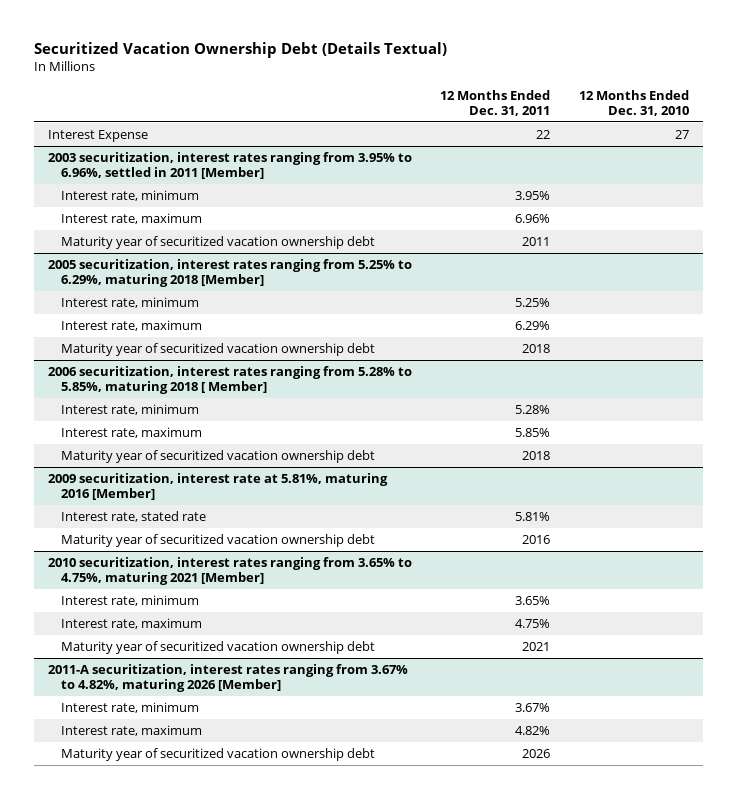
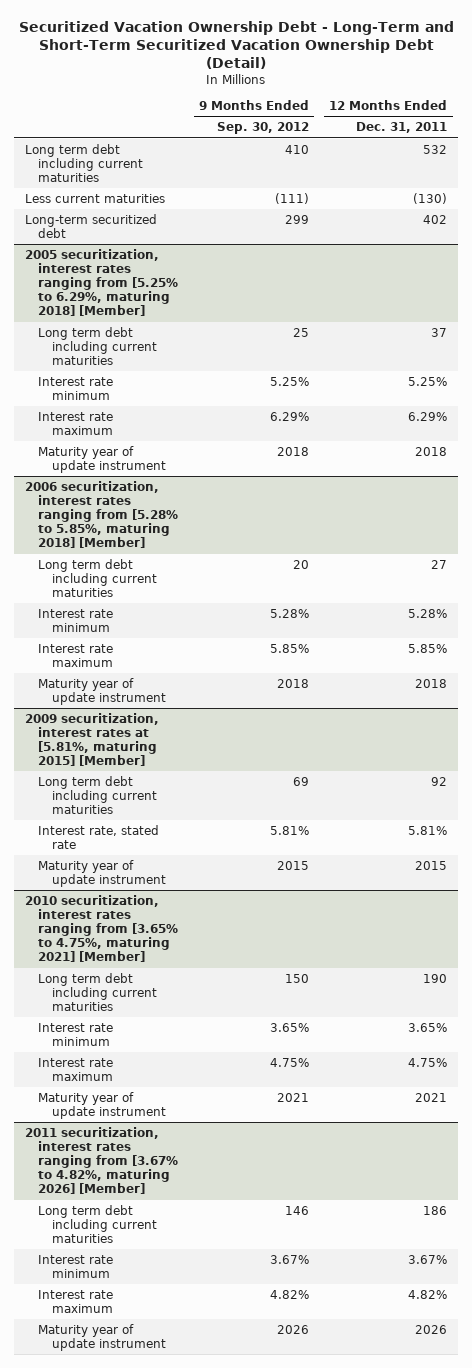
- Securitized Vacation Ownership Debt (Details Textual)
+ Securitized Vacation Ownership Debt - Long-Term and Short-Term Securitized Vacation Ownership Debt (Detail)
- | 12 Months Ended Dec. 31, 2011 | 12 Months Ended Dec. 31, 2010
+ | 9 Months Ended Sep. 30, 2012 | 12 Months Ended Dec. 31, 2011
- Interest Expense | 22 | 27
- 2003 securitization, interest rates ranging from 3.95% to 6.96%, settled in 2011 [Member]
- Interest rate, minimum | 3.95% |
- Interest rate, maximum | 6.96% |
- Maturity year of securitized vacation ownership debt | 2011 |
- 2005 securitization, interest rates ranging from 5.25% to 6.29%, maturing 2018 [Member]
- Interest rate, minimum | 5.25% |
- Interest rate, maximum | 6.29% |
- Maturity year of securitized vacation ownership debt | 2018 |
- 2006 securitization, interest rates ranging from 5.28% to 5.85%, maturing 2018 [ Member]
- Interest rate, minimum | 5.28% |
- Interest rate, maximum | 5.85% |
- Maturity year of securitized vacation ownership debt | 2018 |
- 2009 securitization, interest rate at 5.81%, maturing 2016 [Member]
+ Long term debt including current maturities | 410 | 532
+ Less current maturities | (111) | (130)
+ Long-term securitized debt | 299 | 402
+ 2005 securitization, interest rates ranging from [5.25% to 6.29%, maturing 2018] [Member]
+ Long term debt including current maturities | 25 | 37
+ Interest rate minimum | 5.25% | 5.25%
+ Interest rate maximum | 6.29% | 6.29%
+ Maturity year of update instrument | 2018 | 2018
+ 2006 securitization, interest rates ranging from [5.28% to 5.85%, maturing 2018] [Member]
+ Long term debt including current maturities | 20 | 27
+ Interest rate minimum | 5.28% | 5.28%
+ Interest rate maximum | 5.85% | 5.85%
+ Maturity year of update instrument | 2018 | 2018
+ 2009 securitization, interest rates at [5.81%, maturing 2015] [Member]
+ Long term debt including current maturities | 69 | 92
- Maturity year of securitized vacation ownership debt | 2016 |
- 2010 securitization, interest rates ranging from 3.65% to 4.75%, maturing 2021 [Member]
- Interest rate, minimum | 3.65% |
- Interest rate, maximum | 4.75% |
- Maturity year of securitized vacation ownership debt | 2021 |
- 2011-A securitization, interest rates ranging from 3.67% to 4.82%, maturing 2026 [Member]
- Interest rate, minimum | 3.67% |
- Interest rate, maximum | 4.82% |
- Maturity year of securitized vacation ownership debt | 2026 |
+ Maturity year of update instrument | 2015 | 2015
+ 2010 securitization, interest rates ranging from [3.65% to 4.75%, maturing 2021] [Member]
+ Long term debt including current maturities | 150 | 190
+ Interest rate minimum | 3.65% | 3.65%
+ Interest rate maximum | 4.75% | 4.75%
+ Maturity year of update instrument | 2021 | 2021
+ 2011 securitization, interest rates ranging from [3.67% to 4.82%, maturing 2026] [Member]
+ Long term debt including current maturities | 146 | 186
+ Interest rate minimum | 3.67% | 3.67%
+ Interest rate maximum | 4.82% | 4.82%
+ Maturity year of update instrument | 2026 | 2026

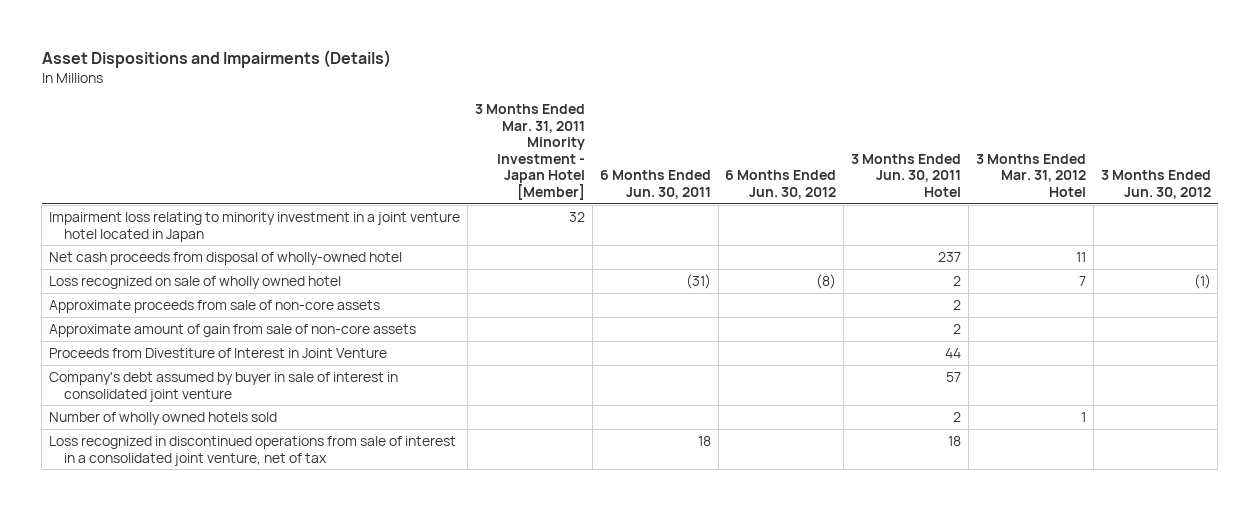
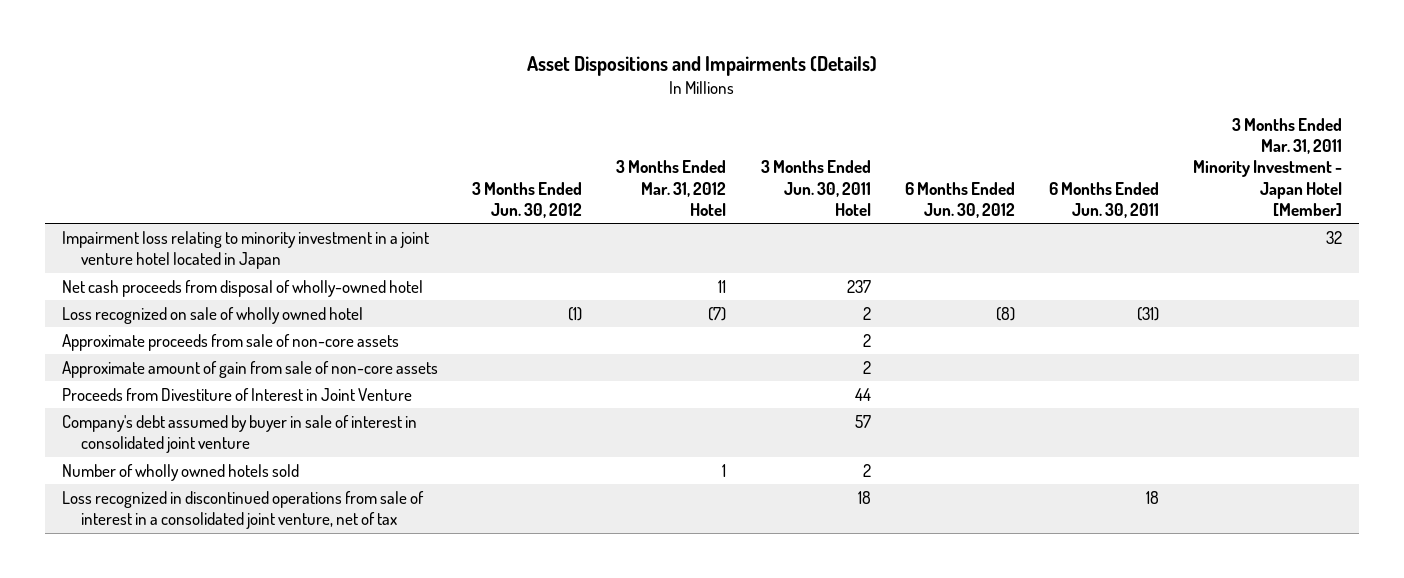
- | 3 Months Ended Mar. 31, 2011 Minority Investment - Japan Hotel [Member] | 6 Months Ended Jun. 30, 2011 | 6 Months Ended Jun. 30, 2012 | 3 Months Ended Jun. 30, 2011 Hotel | 3 Months Ended Mar. 31, 2012 Hotel | 3 Months Ended Jun. 30, 2012
+ | 3 Months Ended Jun. 30, 2012 | 3 Months Ended Mar. 31, 2012 Hotel | 3 Months Ended Jun. 30, 2011 Hotel | 6 Months Ended Jun. 30, 2012 | 6 Months Ended Jun. 30, 2011 | 3 Months Ended Mar. 31, 2011 Minority Investment - Japan Hotel [Member]
- Loss recognized on sale of wholly owned hotel | | (31) | (8) | 2 | 7 | (1)
+ Loss recognized on sale of wholly owned hotel | (1) | (7) | 2 | (8) | (31) |

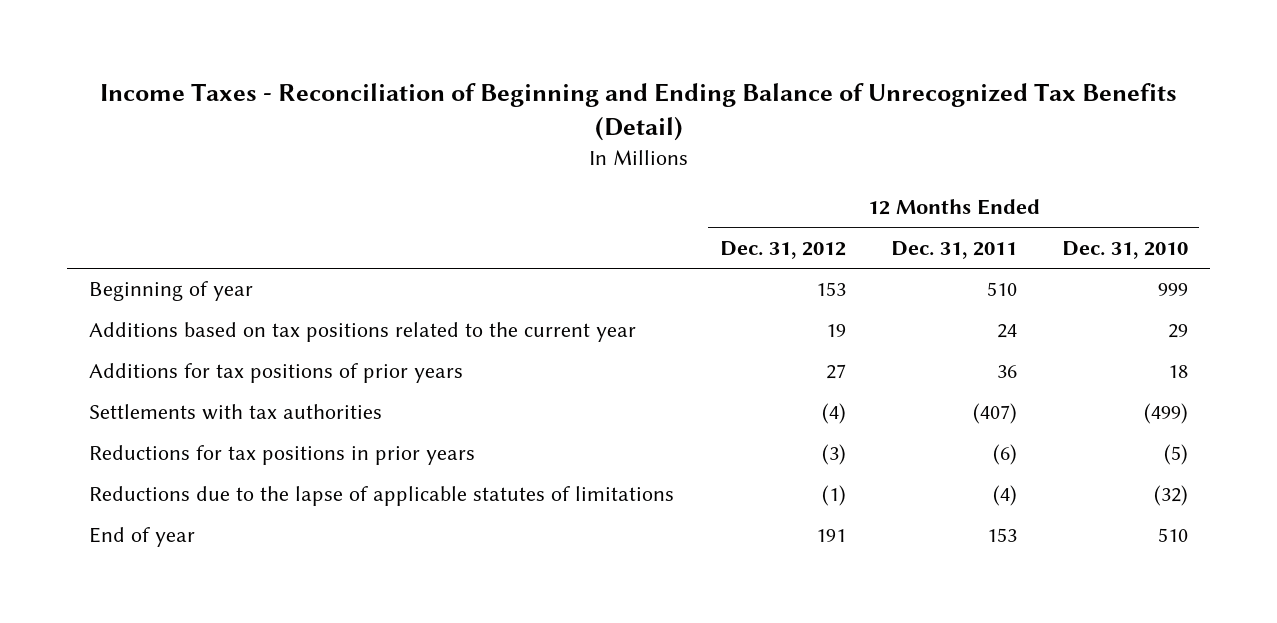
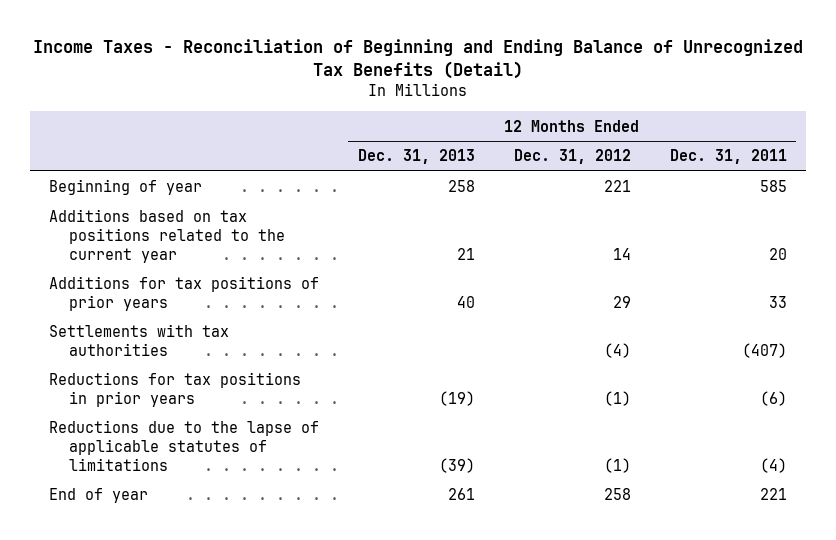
- | 12 Months Ended Dec. 31, 2012 | 12 Months Ended Dec. 31, 2011 | 12 Months Ended Dec. 31, 2010
+ | 12 Months Ended Dec. 31, 2013 | 12 Months Ended Dec. 31, 2012 | 12 Months Ended Dec. 31, 2011
- Beginning of year | 153 | 510 | 999
- Additions based on tax positions related to the current year | 19 | 24 | 29
- Additions for tax positions of prior years | 27 | 36 | 18
+ Beginning of year | 258 | 221 | 585
+ Additions based on tax positions related to the current year | 21 | 14 | 20
+ Additions for tax positions of prior years | 40 | 29 | 33
- Reductions for tax positions in prior years | (3) | (6) | (5)
+ Reductions for tax positions in prior years | (19) | (1) | (6)
- End of year | 191 | 153 | 510
+ End of year | 261 | 258 | 221

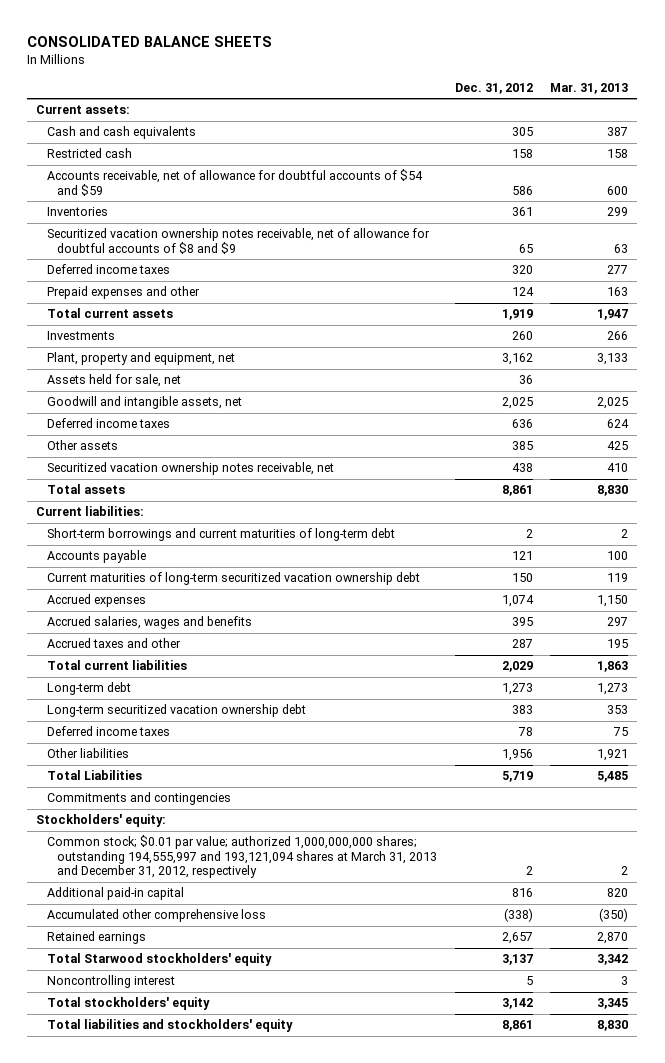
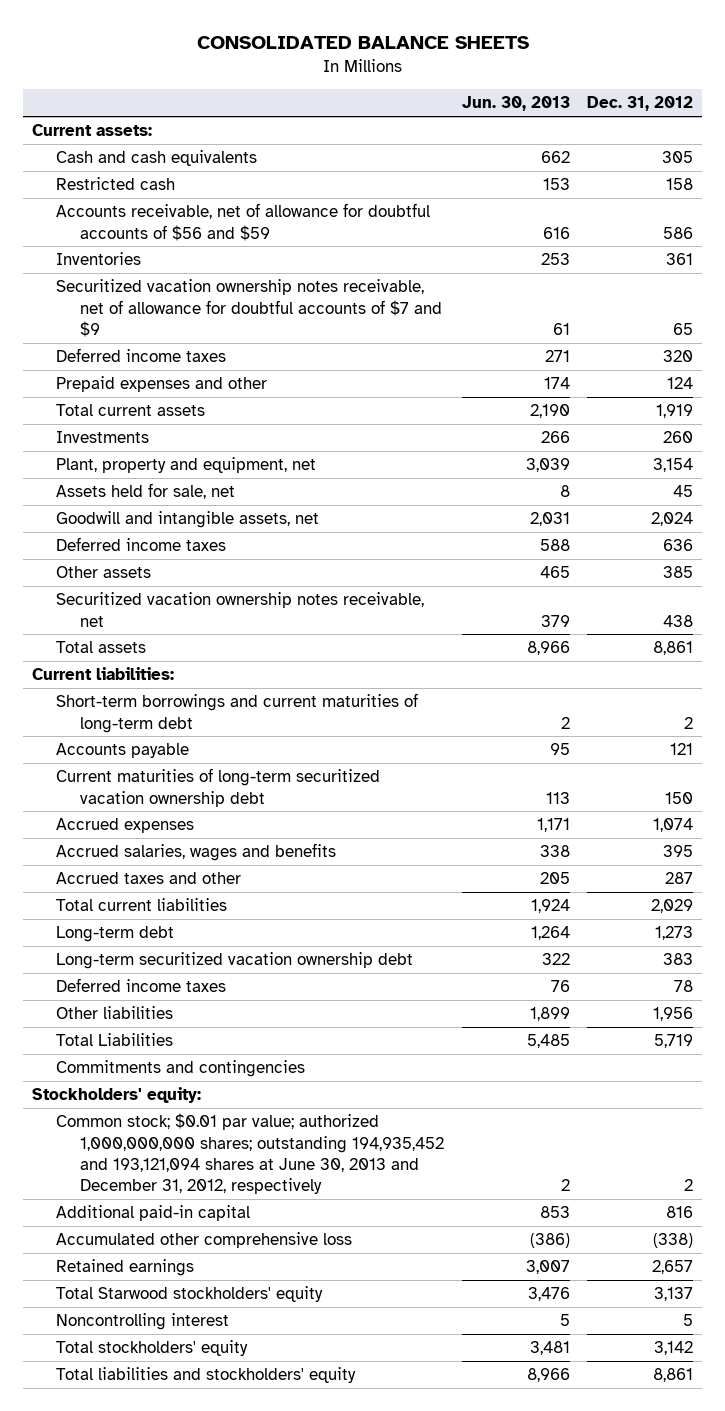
- | Dec. 31, 2012 | Mar. 31, 2013
+ | Jun. 30, 2013 | Dec. 31, 2012
- Accounts receivable, net of allowance for doubtful accounts of $54 and $59 | 586 | 600
+ Accounts receivable, net of allowance for doubtful accounts of $56 and $59 | 616 | 586
- Securitized vacation ownership notes receivable, net of allowance for doubtful accounts of $8 and $9 | 65 | 63
+ Securitized vacation ownership notes receivable, net of allowance for doubtful accounts of $7 and $9 | 61 | 65
- Plant, property and equipment, net | 3,162 | 3,133
- Assets held for sale, net | 36 |
- Goodwill and intangible assets, net | 2,025 | 2,025
+ Plant, property and equipment, net | 3,039 | 3,154
+ Assets held for sale, net | 8 | 45
+ Goodwill and intangible assets, net | 2,031 | 2,024
- Common stock; $0.01 par value; authorized 1,000,000,000 shares; outstanding 194,555,997 and 193,121,094 shares at March 31, 2013 and December 31, 2012, respectively | 2 | 2
+ Common stock; $0.01 par value; authorized 1,000,000,000 shares; outstanding 194,935,452 and 193,121,094 shares at June 30, 2013 and December 31, 2012, respectively | 2 | 2

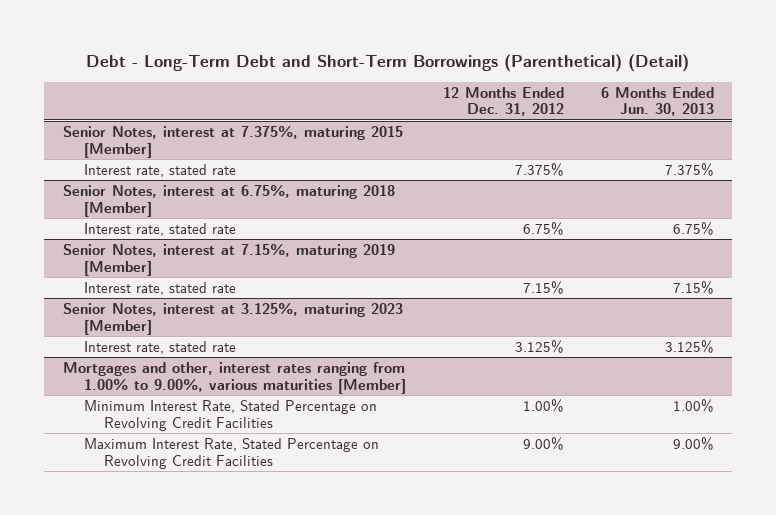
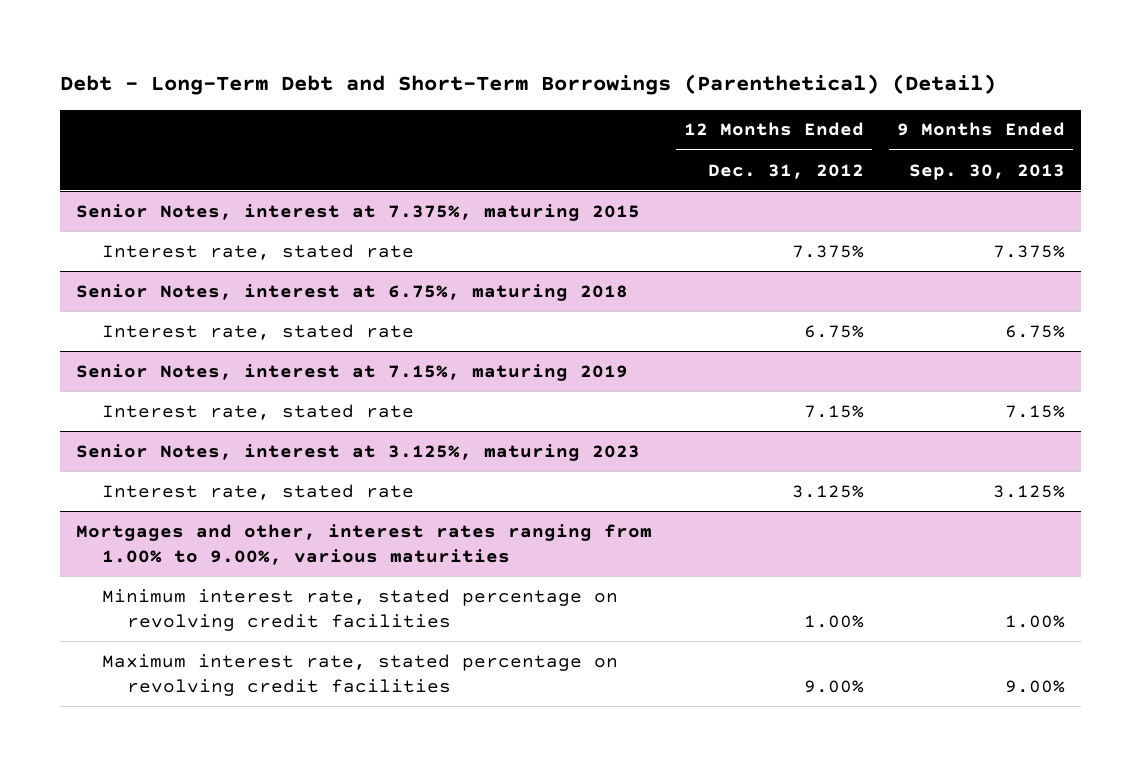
- | 12 Months Ended Dec. 31, 2012 | 6 Months Ended Jun. 30, 2013
+ | 12 Months Ended Dec. 31, 2012 | 9 Months Ended Sep. 30, 2013
- Senior Notes, interest at 7.375%, maturing 2015 [Member]
+ Senior Notes, interest at 7.375%, maturing 2015
- Senior Notes, interest at 6.75%, maturing 2018 [Member]
+ Senior Notes, interest at 6.75%, maturing 2018
- Senior Notes, interest at 7.15%, maturing 2019 [Member]
+ Senior Notes, interest at 7.15%, maturing 2019
- Senior Notes, interest at 3.125%, maturing 2023 [Member]
+ Senior Notes, interest at 3.125%, maturing 2023
- Mortgages and other, interest rates ranging from 1.00% to 9.00%, various maturities [Member]
- Minimum Interest Rate, Stated Percentage on Revolving Credit Facilities | 1.00% | 1.00%
- Maximum Interest Rate, Stated Percentage on Revolving Credit Facilities | 9.00% | 9.00%
+ Mortgages and other, interest rates ranging from 1.00% to 9.00%, various maturities
+ Minimum interest rate, stated percentage on revolving credit facilities | 1.00% | 1.00%
+ Maximum interest rate, stated percentage on revolving credit facilities | 9.00% | 9.00%

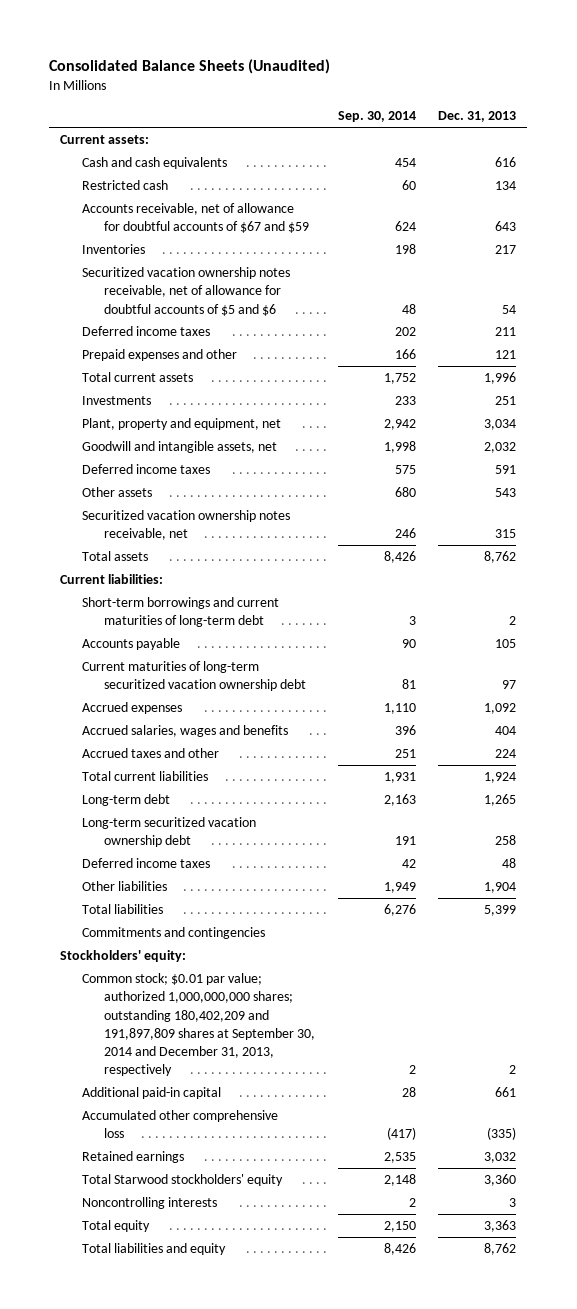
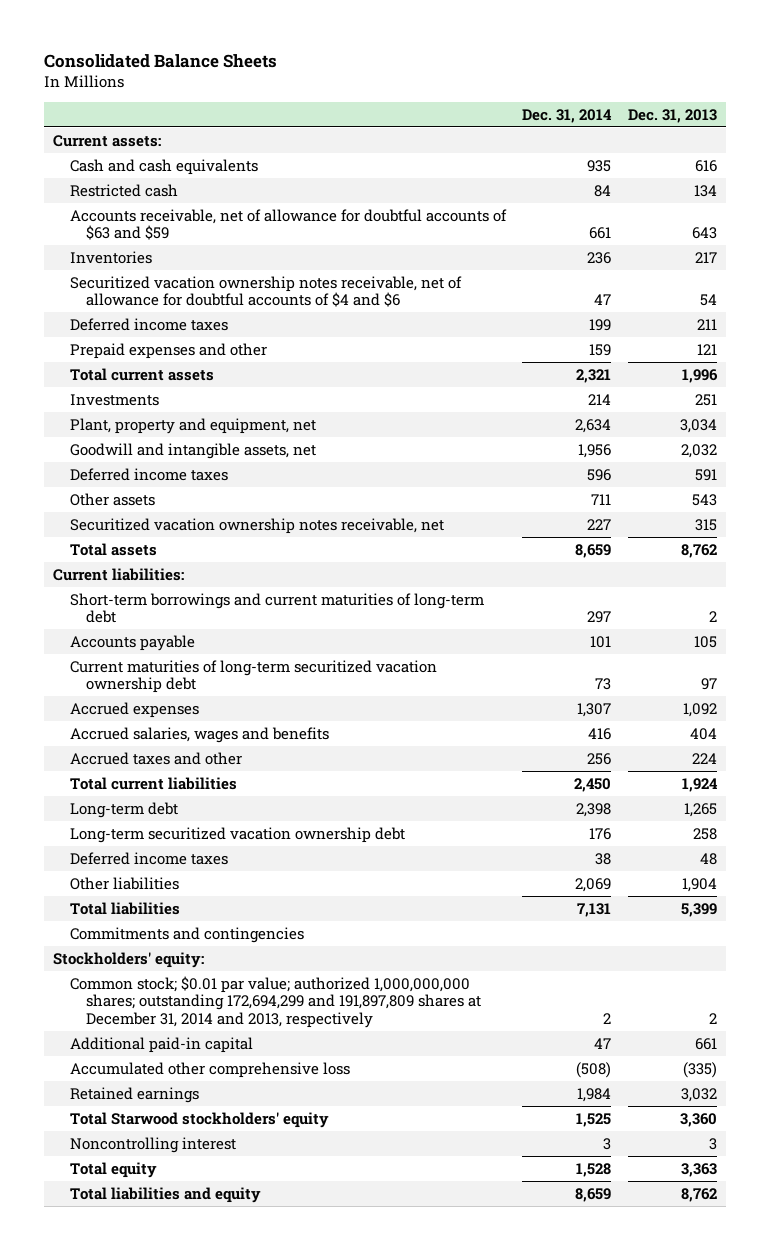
- Consolidated Balance Sheets (Unaudited)
+ Consolidated Balance Sheets
- | Sep. 30, 2014 | Dec. 31, 2013
+ | Dec. 31, 2014 | Dec. 31, 2013
- Accounts receivable, net of allowance for doubtful accounts of $67 and $59 | 624 | 643
+ Accounts receivable, net of allowance for doubtful accounts of $63 and $59 | 661 | 643
- Securitized vacation ownership notes receivable, net of allowance for doubtful accounts of $5 and $6 | 48 | 54
+ Securitized vacation ownership notes receivable, net of allowance for doubtful accounts of $4 and $6 | 47 | 54
- Common stock; $0.01 par value; authorized 1,000,000,000 shares; outstanding 180,402,209 and 191,897,809 shares at September 30, 2014 and December 31, 2013, respectively | 2 | 2
+ Common stock; $0.01 par value; authorized 1,000,000,000 shares; outstanding 172,694,299 and 191,897,809 shares at December 31, 2014 and 2013, respectively | 2 | 2
- Noncontrolling interests | 2 | 3
+ Noncontrolling interest | 3 | 3

